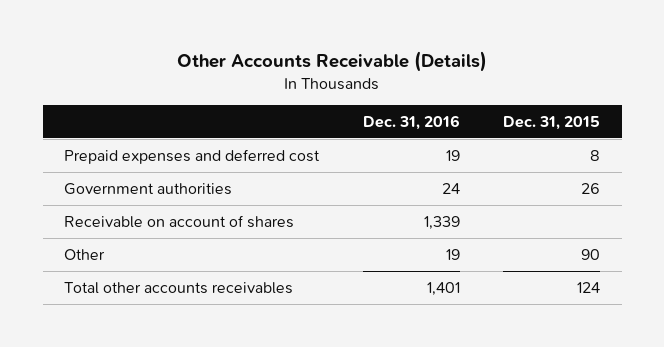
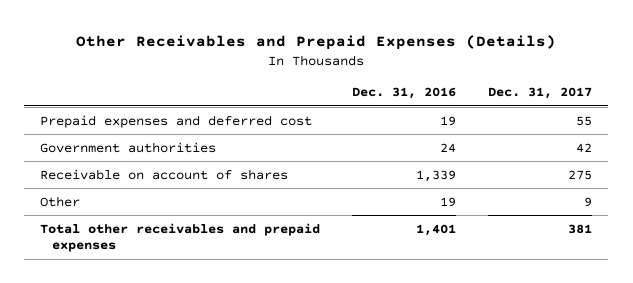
- Other Accounts Receivable (Details)
+ Other Receivables and Prepaid Expenses (Details)
- | Dec. 31, 2016 | Dec. 31, 2015
+ | Dec. 31, 2016 | Dec. 31, 2017
- Total other accounts receivables | 1,401 | 124
+ Total other receivables and prepaid expenses | 1,401 | 381

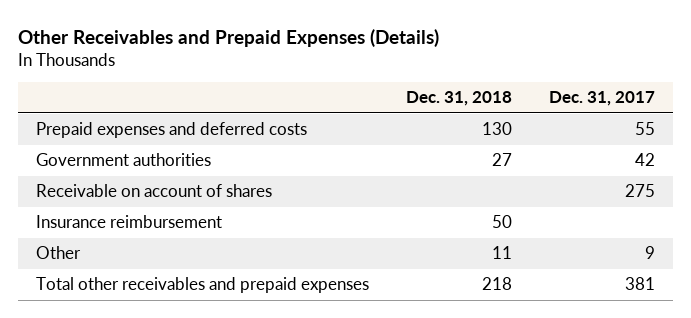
- | Dec. 31, 2016 | Dec. 31, 2017
+ | Dec. 31, 2018 | Dec. 31, 2017
- Prepaid expenses and deferred cost | 19 | 55
+ Prepaid expenses and deferred costs | 130 | 55
+ Insurance reimbursement | 50 |

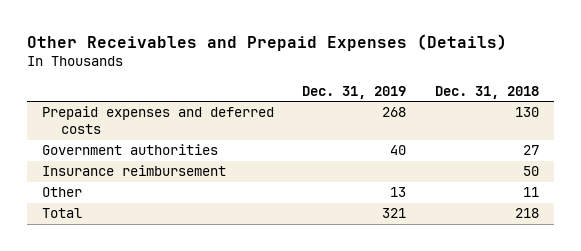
- | Dec. 31, 2018 | Dec. 31, 2017
+ | Dec. 31, 2019 | Dec. 31, 2018
- Receivable on account of shares | | 275
- Total other receivables and prepaid expenses | 218 | 381
+ Total | 321 | 218

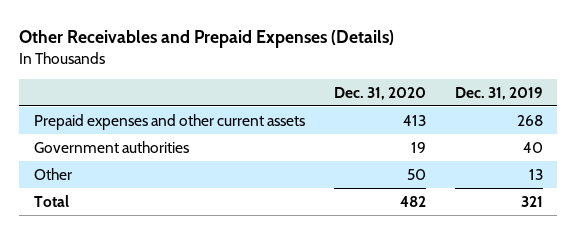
- | Dec. 31, 2019 | Dec. 31, 2018
+ | Dec. 31, 2020 | Dec. 31, 2019
- Prepaid expenses and deferred costs | 268 | 130
+ Prepaid expenses and other current assets | 413 | 268
- Insurance reimbursement | | 50

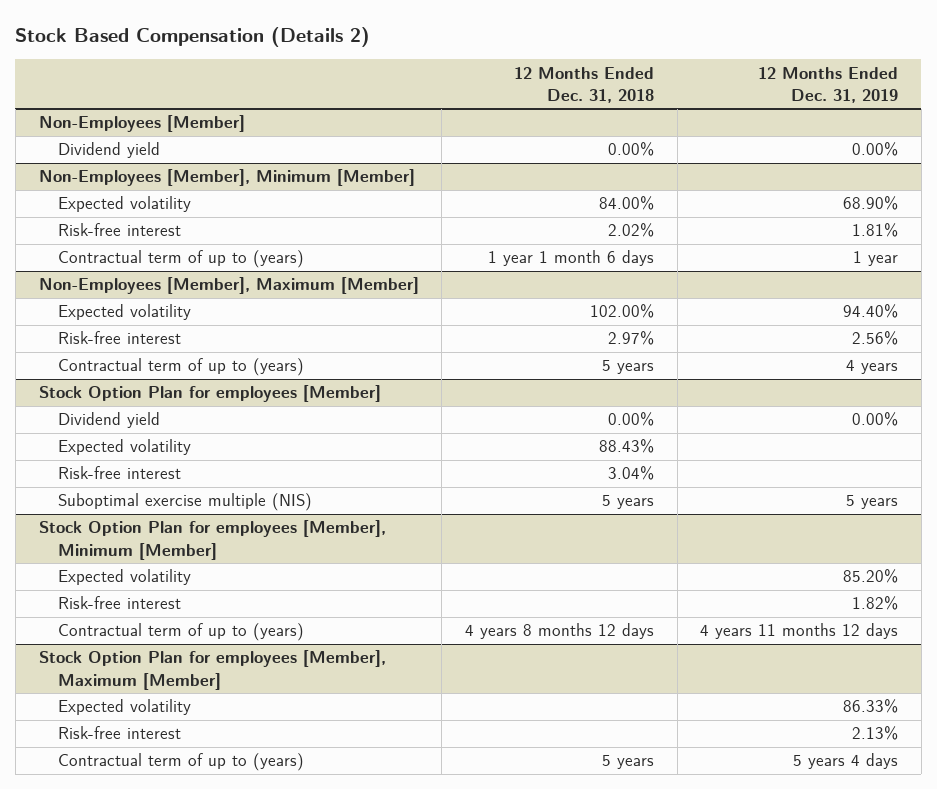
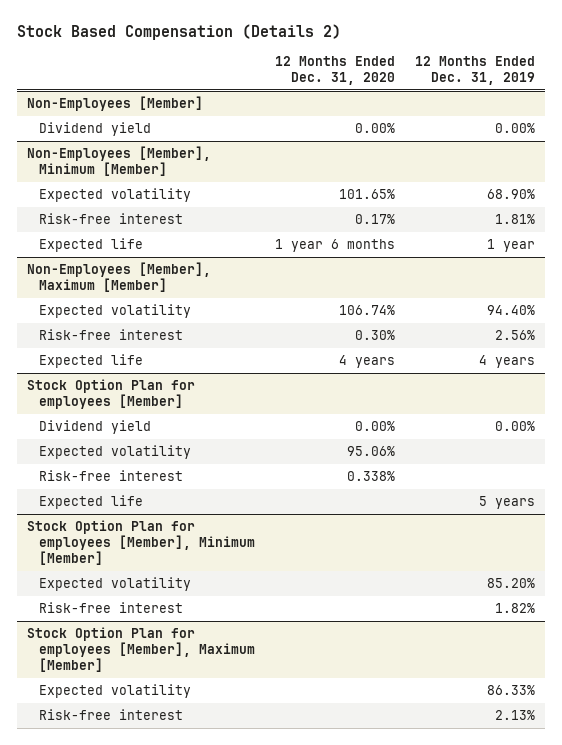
- | 12 Months Ended Dec. 31, 2018 | 12 Months Ended Dec. 31, 2019
+ | 12 Months Ended Dec. 31, 2020 | 12 Months Ended Dec. 31, 2019
@ Non-Employees [Member], Minimum [Member]
- Contractual term of up to (years) | 1 year 1 month 6 days | 1 year
+ Expected life | 1 year 6 months | 1 year
@ Non-Employees [Member], Maximum [Member]
- Contractual term of up to (years) | 5 years | 4 years
+ Expected life | 4 years | 4 years
@ Stock Option Plan for employees [Member]
- Suboptimal exercise multiple (NIS) | 5 years | 5 years
+ Expected life | | 5 years
@ Stock Option Plan for employees [Member], Minimum [Member]
- Contractual term of up to (years) | 4 years 8 months 12 days | 4 years 11 months 12 days
@ Stock Option Plan for employees [Member], Maximum [Member]
- Contractual term of up to (years) | 5 years | 5 years 4 days

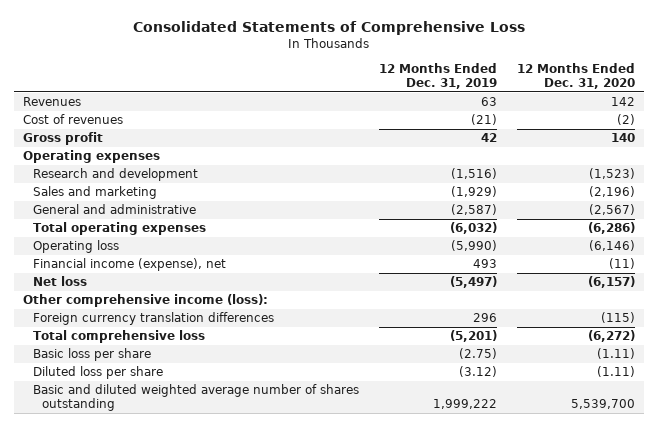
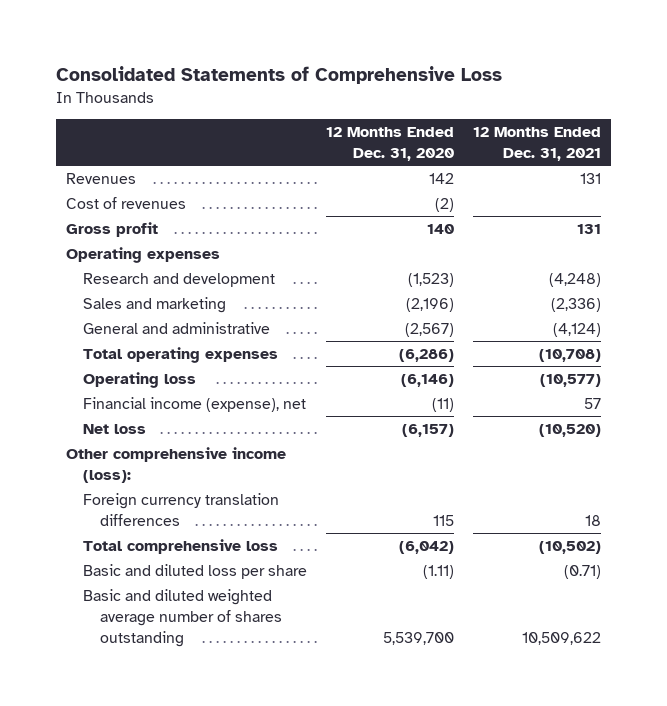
- | 12 Months Ended Dec. 31, 2019 | 12 Months Ended Dec. 31, 2020
+ | 12 Months Ended Dec. 31, 2020 | 12 Months Ended Dec. 31, 2021
- Foreign currency translation differences | 296 | (115)
- Total comprehensive loss | (5,201) | (6,272)
- Basic loss per share | (2.75) | (1.11)
- Diluted loss per share | (3.12) | (1.11)
+ Foreign currency translation differences | 115 | 18
+ Total comprehensive loss | (6,042) | (10,502)
+ Basic and diluted loss per share | (1.11) | (0.71)

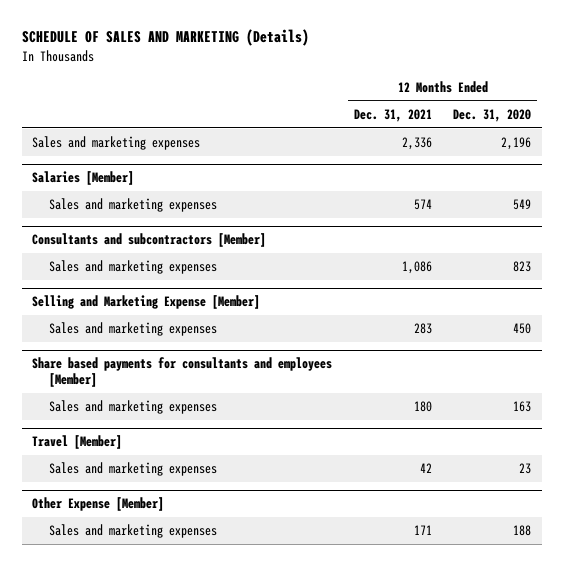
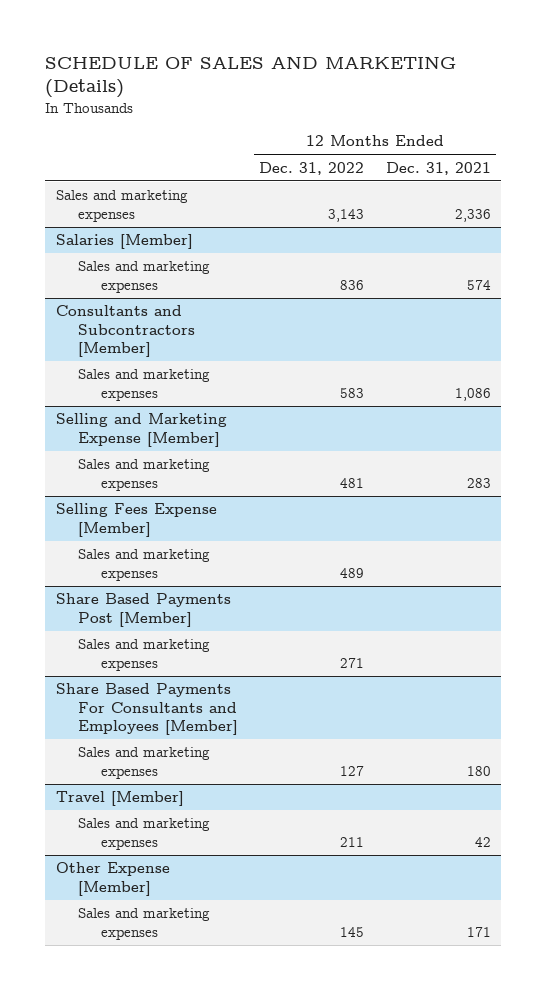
- | 12 Months Ended Dec. 31, 2021 | 12 Months Ended Dec. 31, 2020
+ | 12 Months Ended Dec. 31, 2022 | 12 Months Ended Dec. 31, 2021
- Consultants and subcontractors [Member]
+ Consultants and Subcontractors [Member]
- Share based payments for consultants and employees [Member]
+ Selling Fees Expense [Member]
+ Sales and marketing expenses | 489 |
+ Share Based Payments Post [Member]
+ Sales and marketing expenses | 271 |
+ Share Based Payments For Consultants and Employees [Member]

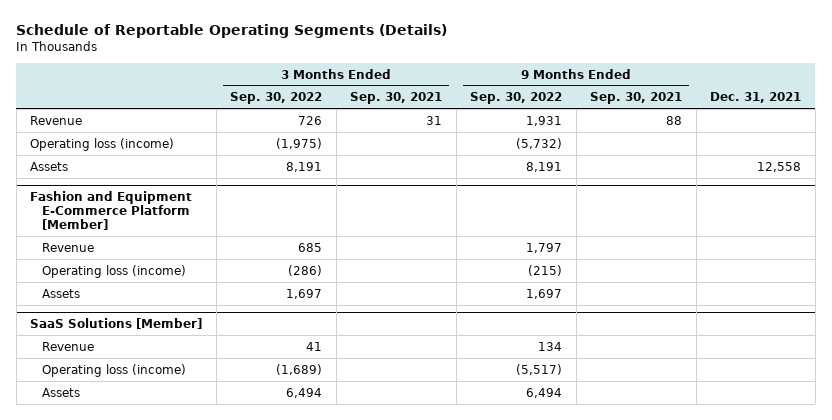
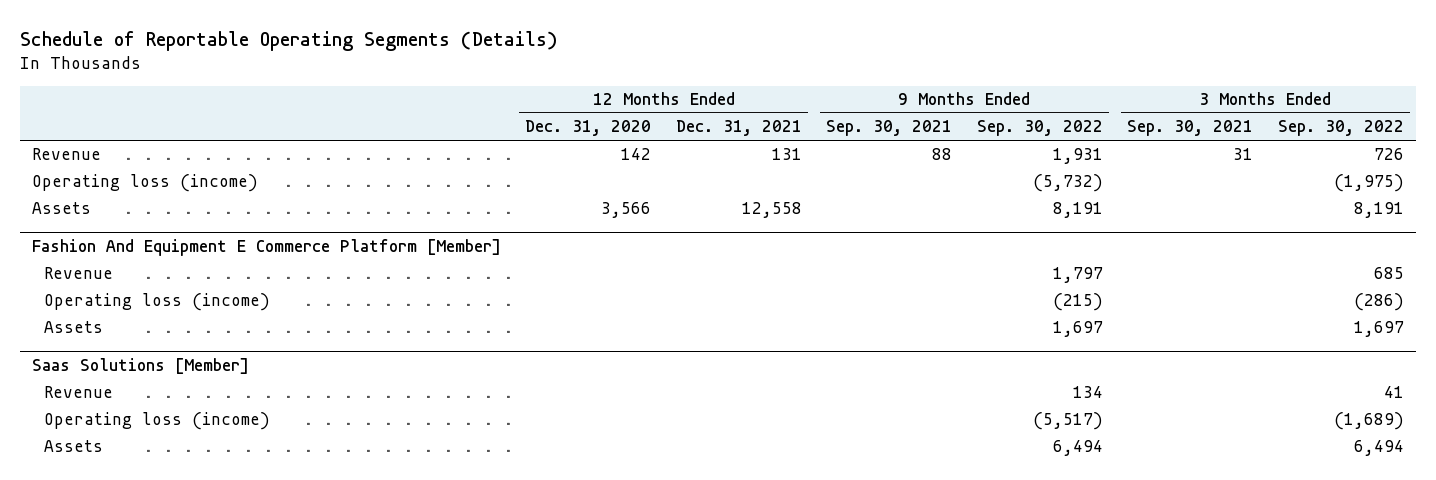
- | 3 Months Ended Sep. 30, 2022 | 3 Months Ended Sep. 30, 2021 | 9 Months Ended Sep. 30, 2022 | 9 Months Ended Sep. 30, 2021 | Dec. 31, 2021
+ | 12 Months Ended Dec. 31, 2020 | 12 Months Ended Dec. 31, 2021 | 9 Months Ended Sep. 30, 2021 | 9 Months Ended Sep. 30, 2022 | 3 Months Ended Sep. 30, 2021 | 3 Months Ended Sep. 30, 2022
- Fashion and Equipment E-Commerce Platform [Member]
+ Fashion And Equipment E Commerce Platform [Member]
- SaaS Solutions [Member]
+ Saas Solutions [Member]

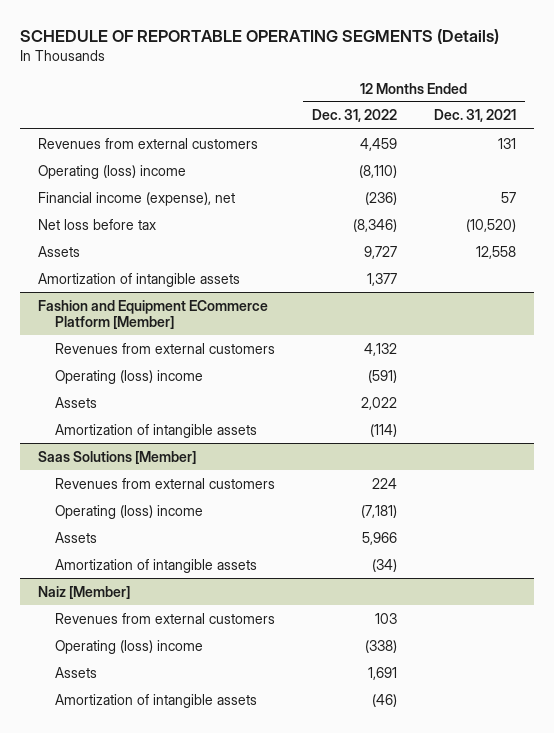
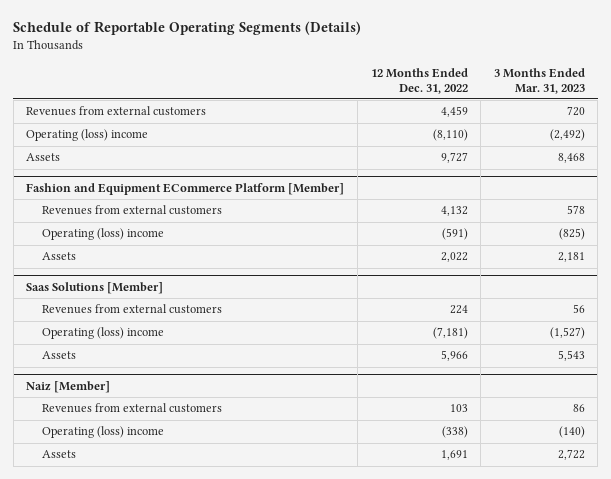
- SCHEDULE OF REPORTABLE OPERATING SEGMENTS (Details)
+ Schedule of Reportable Operating Segments (Details)
- | 12 Months Ended Dec. 31, 2022 | 12 Months Ended Dec. 31, 2021
+ | 12 Months Ended Dec. 31, 2022 | 3 Months Ended Mar. 31, 2023
- Financial income (expense), net | (236) | 57
- Net loss before tax | (8,346) | (10,520)
- Amortization of intangible assets | 1,377 |
@ Fashion and Equipment ECommerce Platform [Member]
- Amortization of intangible assets | (114) |
@ Saas Solutions [Member]
- Amortization of intangible assets | (34) |
@ Naiz [Member]
- Amortization of intangible assets | (46) |

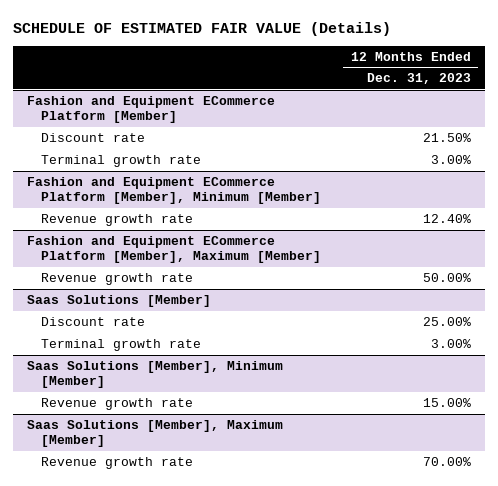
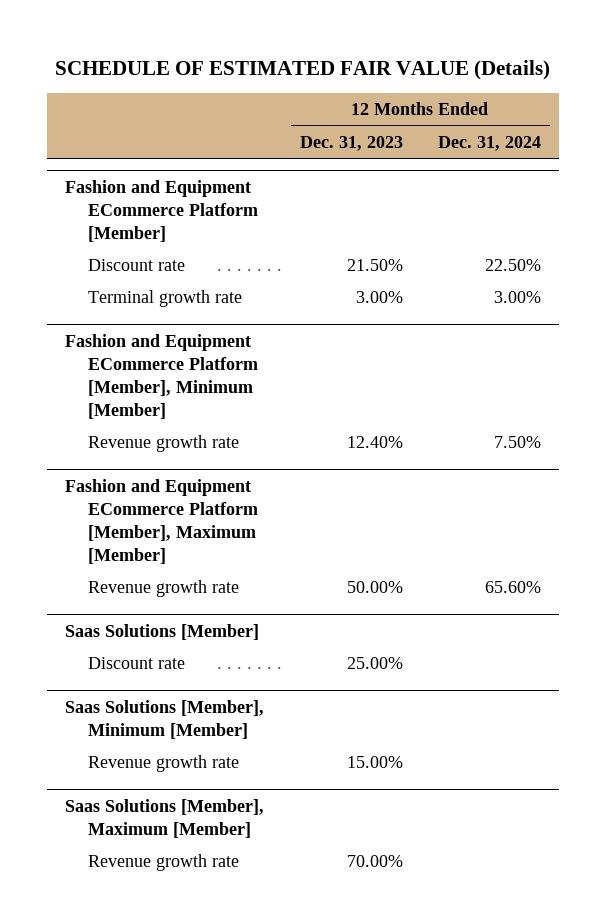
- | 12 Months Ended Dec. 31, 2023
+ | 12 Months Ended Dec. 31, 2023 | 12 Months Ended Dec. 31, 2024
@ Saas Solutions [Member]
- Terminal growth rate | 3.00%

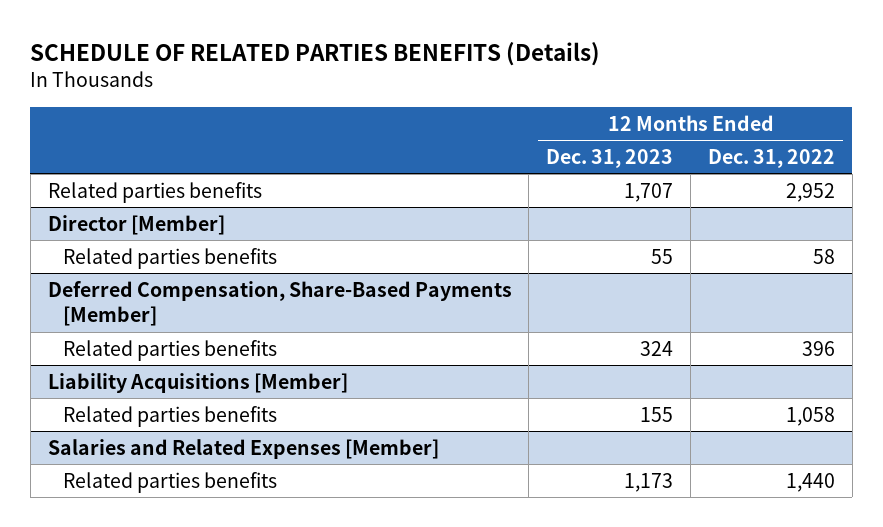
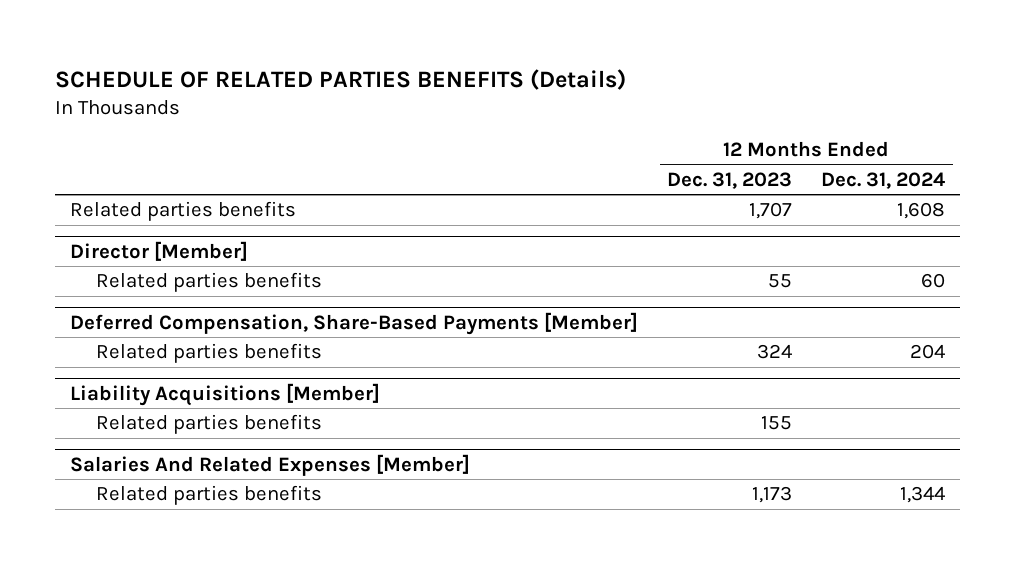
- | 12 Months Ended Dec. 31, 2023 | 12 Months Ended Dec. 31, 2022
+ | 12 Months Ended Dec. 31, 2023 | 12 Months Ended Dec. 31, 2024
- Salaries and Related Expenses [Member]
+ Salaries And Related Expenses [Member]

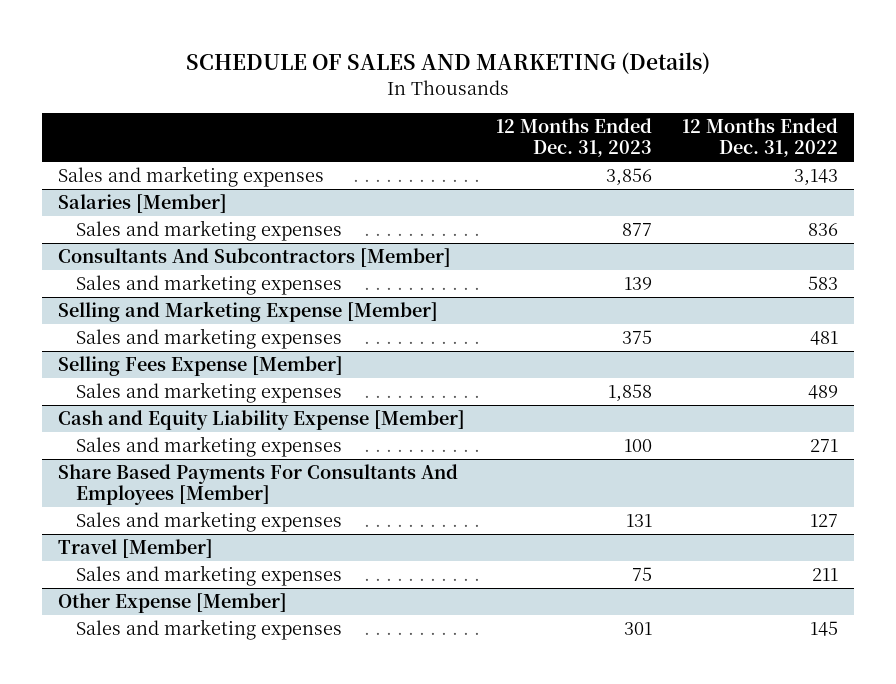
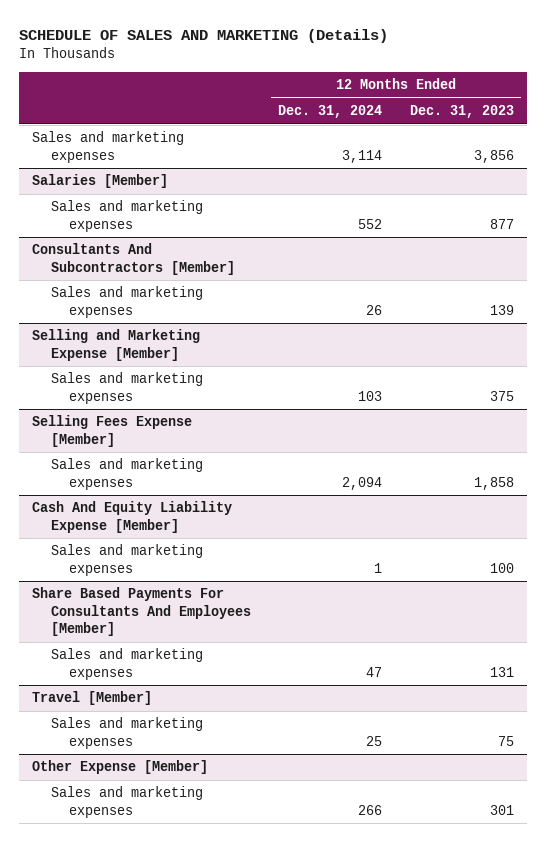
- | 12 Months Ended Dec. 31, 2023 | 12 Months Ended Dec. 31, 2022
+ | 12 Months Ended Dec. 31, 2024 | 12 Months Ended Dec. 31, 2023
- Cash and Equity Liability Expense [Member]
+ Cash And Equity Liability Expense [Member]

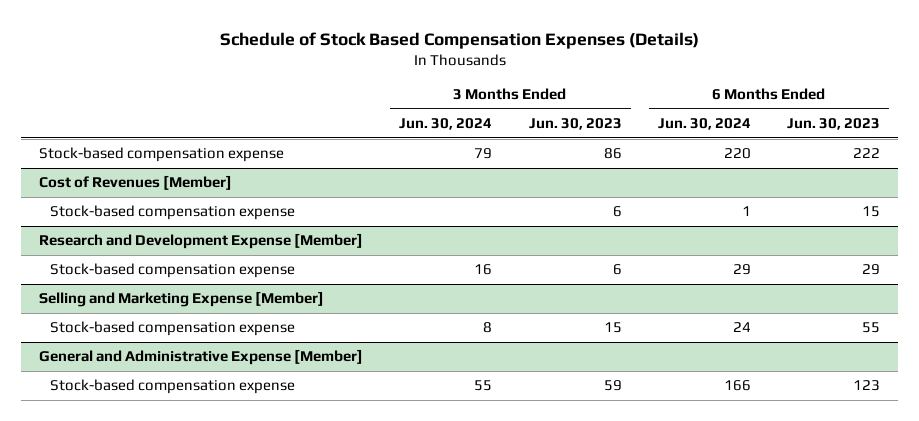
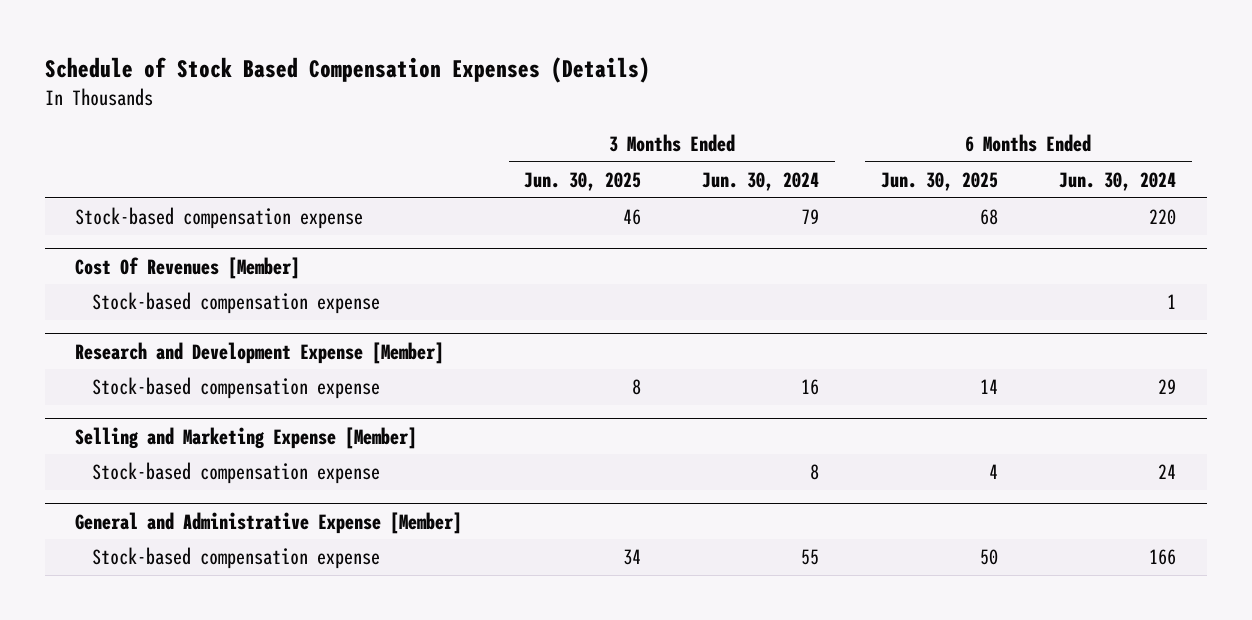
- | 3 Months Ended Jun. 30, 2024 | 3 Months Ended Jun. 30, 2023 | 6 Months Ended Jun. 30, 2024 | 6 Months Ended Jun. 30, 2023
+ | 3 Months Ended Jun. 30, 2025 | 3 Months Ended Jun. 30, 2024 | 6 Months Ended Jun. 30, 2025 | 6 Months Ended Jun. 30, 2024
- Cost of Revenues [Member]
+ Cost Of Revenues [Member]

